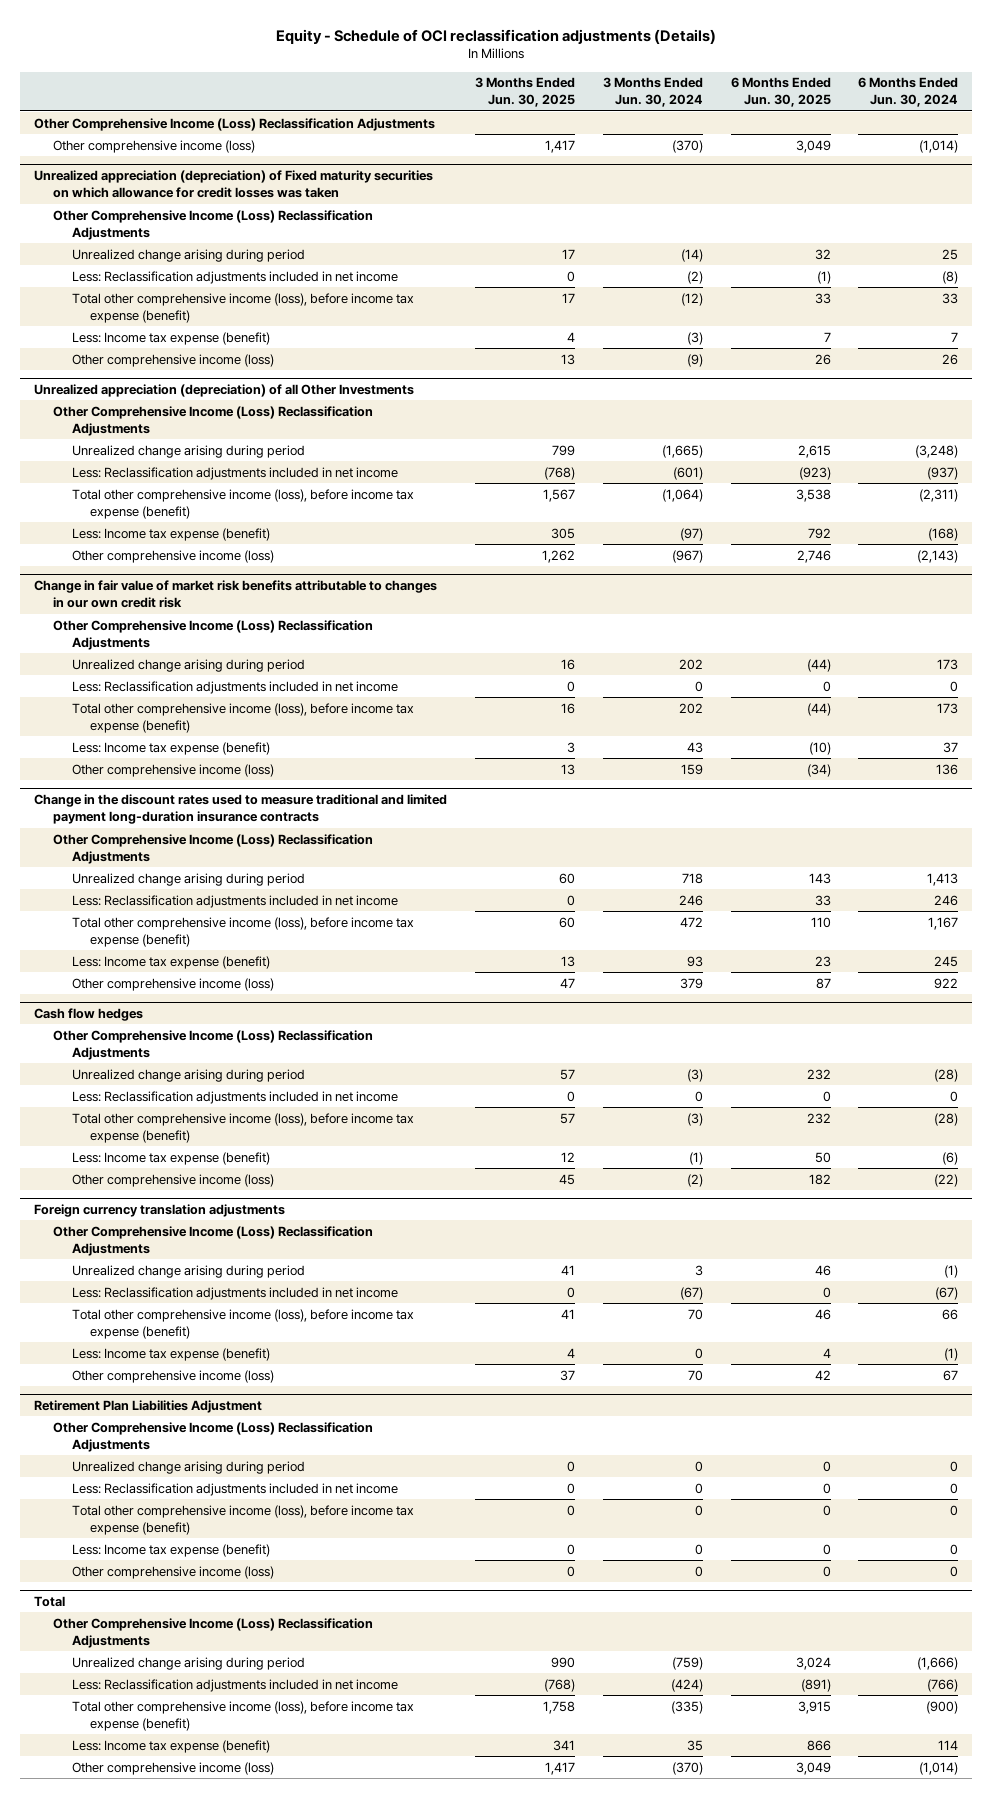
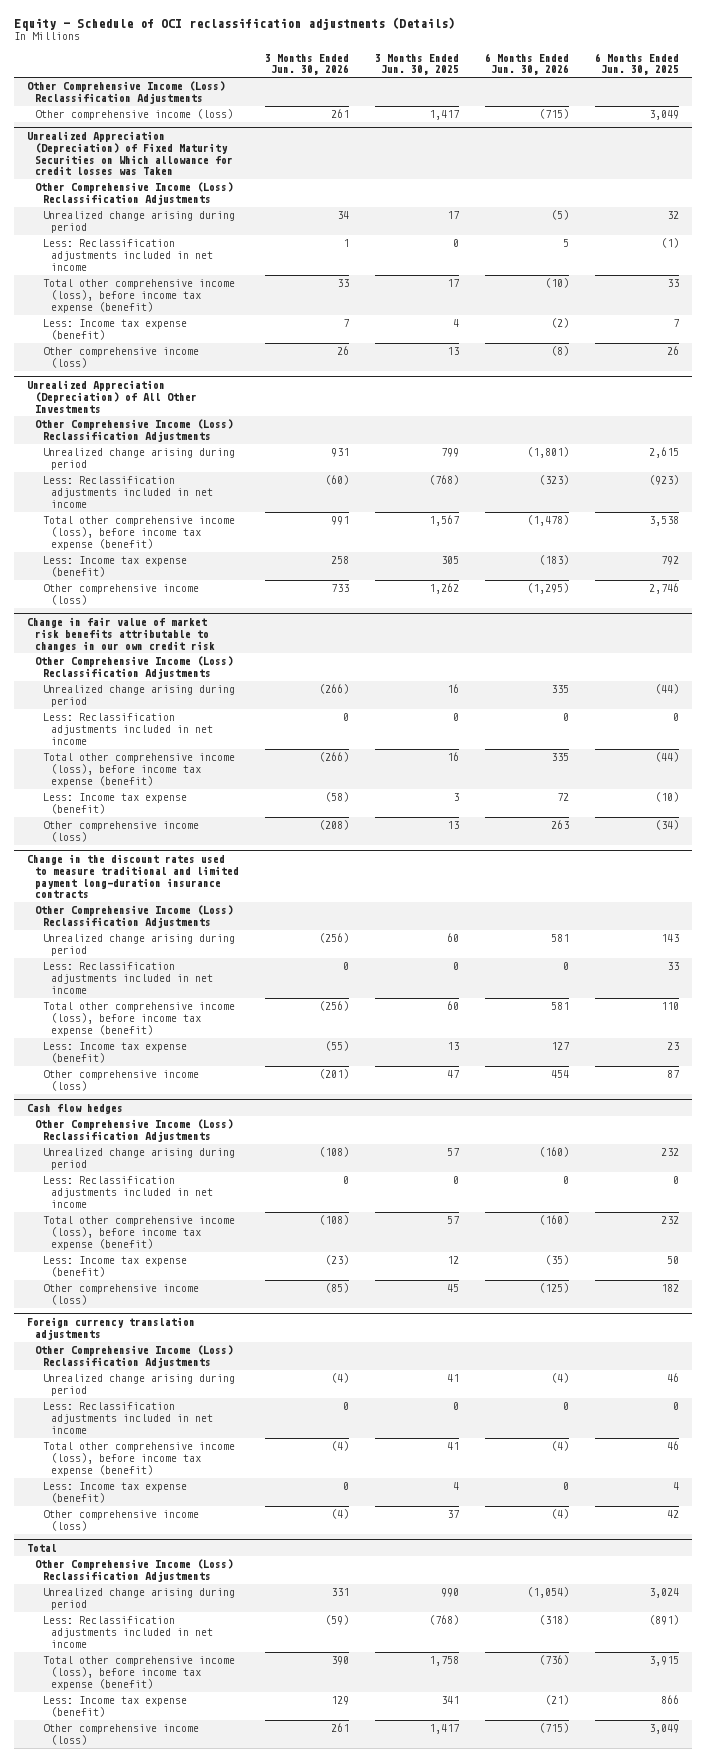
- | 3 Months Ended Jun. 30, 2025 | 3 Months Ended Jun. 30, 2024 | 6 Months Ended Jun. 30, 2025 | 6 Months Ended Jun. 30, 2024
+ | 3 Months Ended Jun. 30, 2026 | 3 Months Ended Jun. 30, 2025 | 6 Months Ended Jun. 30, 2026 | 6 Months Ended Jun. 30, 2025
- Unrealized appreciation (depreciation) of Fixed maturity securities on which allowance for credit losses was taken
+ Unrealized Appreciation (Depreciation) of Fixed Maturity Securities on Which allowance for credit losses was Taken
- Unrealized appreciation (depreciation) of all Other Investments
+ Unrealized Appreciation (Depreciation) of All Other Investments
- Retirement Plan Liabilities Adjustment
- Other Comprehensive Income (Loss) Reclassification Adjustments
- Unrealized change arising during period | 0 | 0 | 0 | 0
- Less: Reclassification adjustments included in net income | 0 | 0 | 0 | 0
- Total other comprehensive income (loss), before income tax expense (benefit) | 0 | 0 | 0 | 0
- Less: Income tax expense (benefit) | 0 | 0 | 0 | 0
- Other comprehensive income (loss) | 0 | 0 | 0 | 0

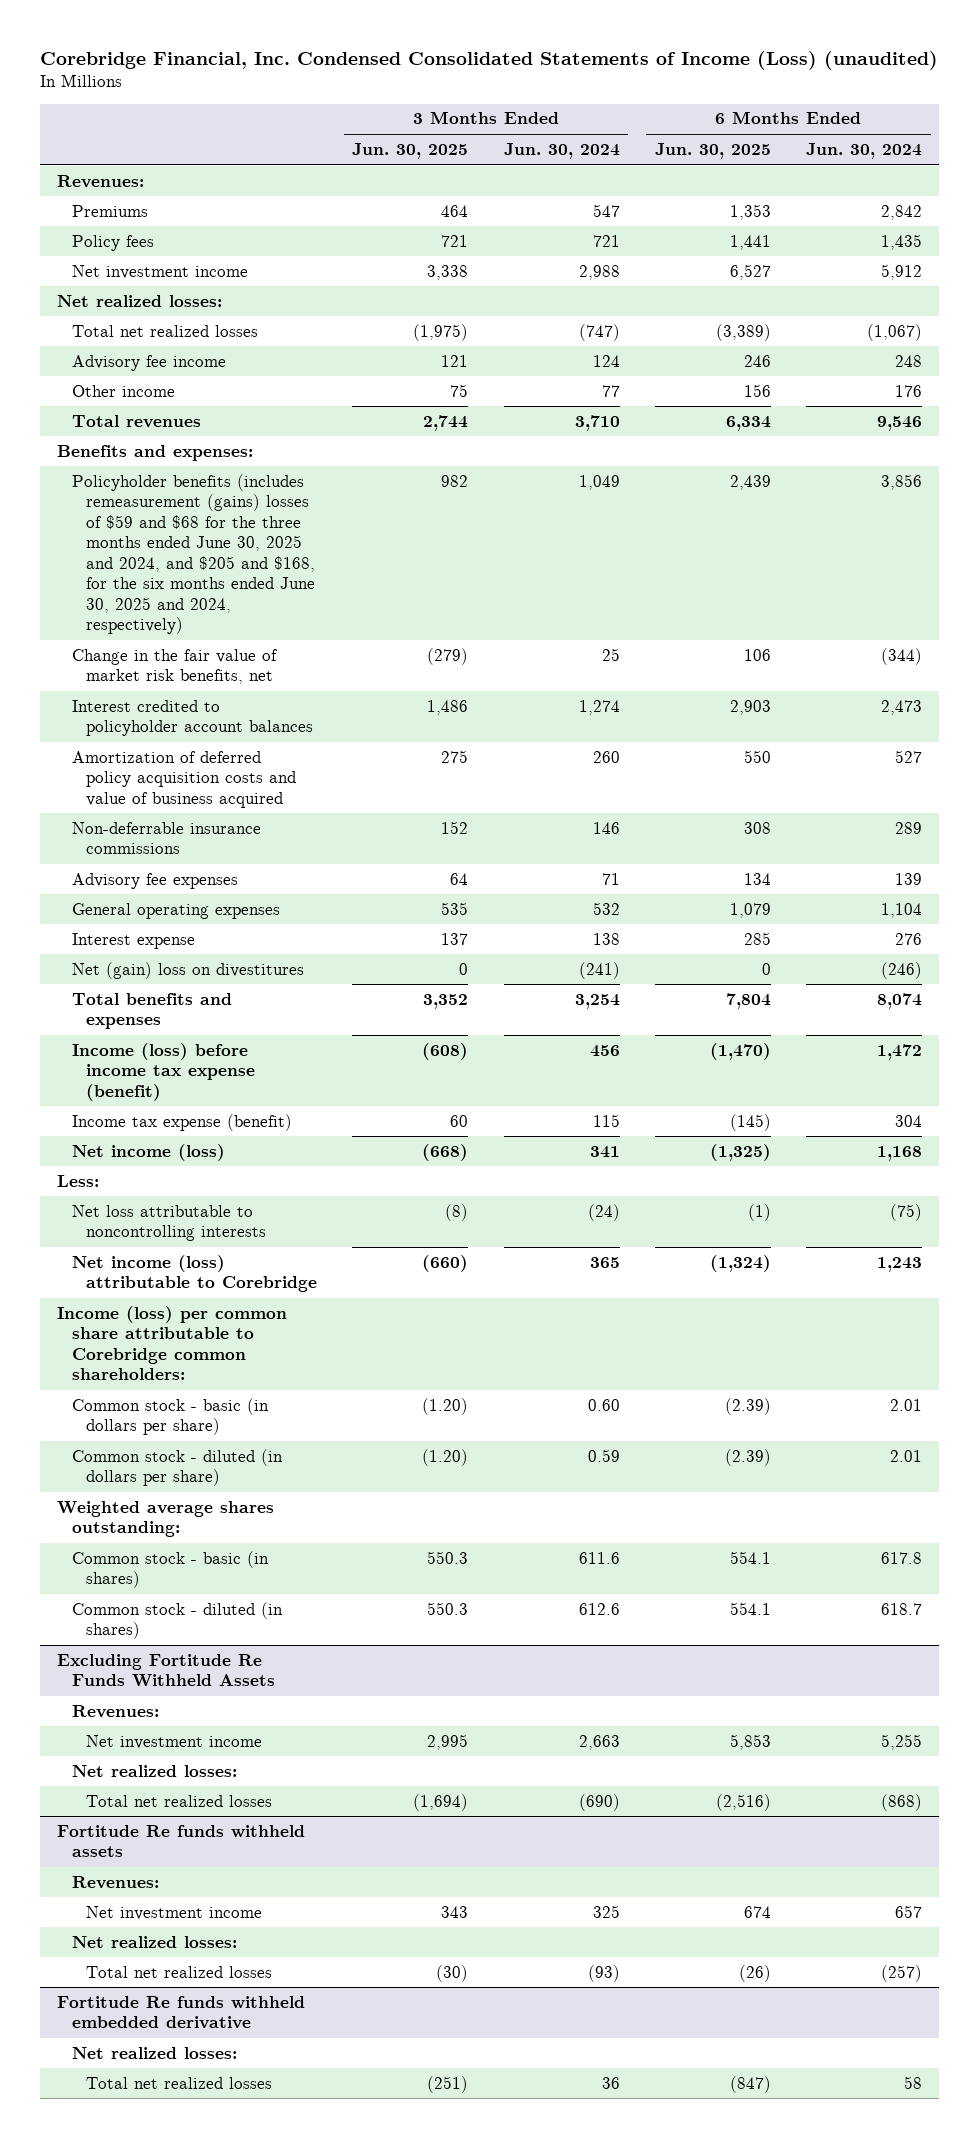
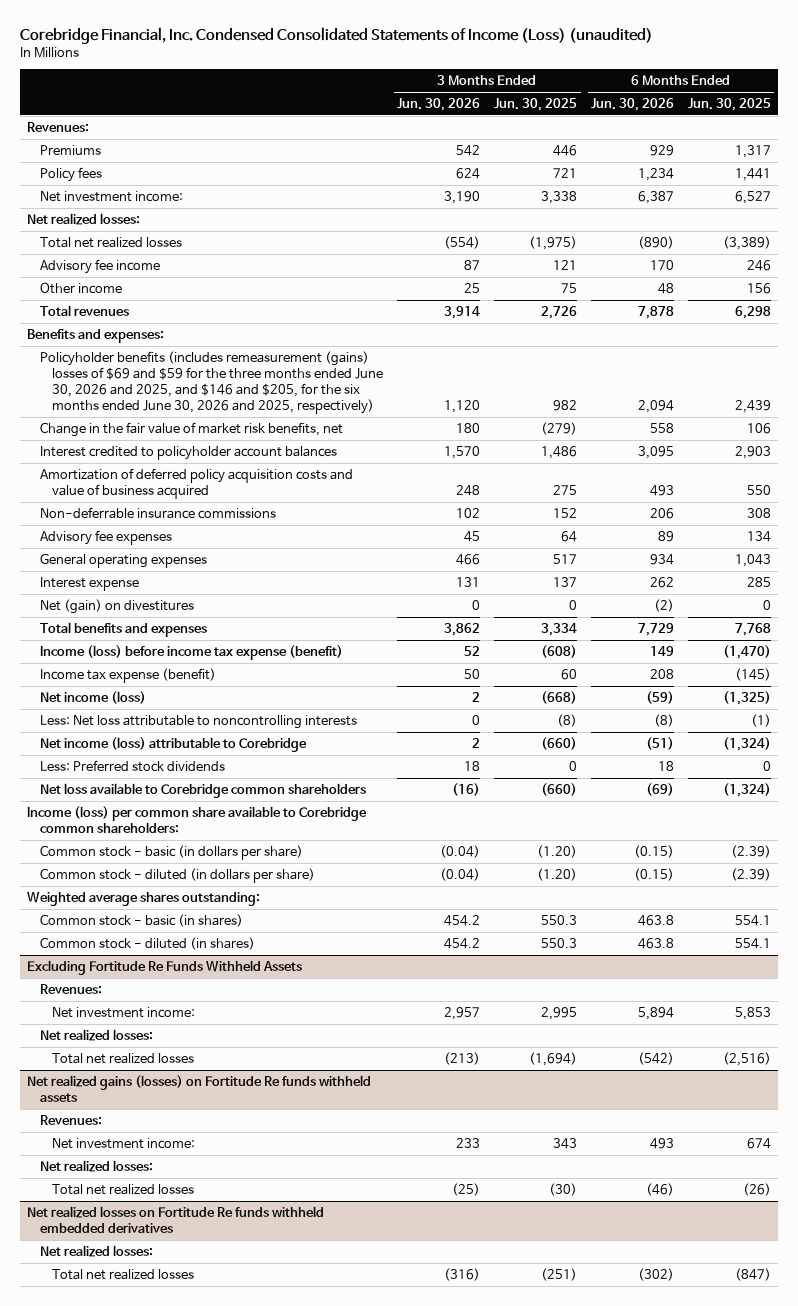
- | 3 Months Ended Jun. 30, 2025 | 3 Months Ended Jun. 30, 2024 | 6 Months Ended Jun. 30, 2025 | 6 Months Ended Jun. 30, 2024
+ | 3 Months Ended Jun. 30, 2026 | 3 Months Ended Jun. 30, 2025 | 6 Months Ended Jun. 30, 2026 | 6 Months Ended Jun. 30, 2025
- Premiums | 464 | 547 | 1,353 | 2,842
+ Premiums | 542 | 446 | 929 | 1,317
- Net investment income | 3,338 | 2,988 | 6,527 | 5,912
+ Net investment income: | 3,190 | 3,338 | 6,387 | 6,527
- Total revenues | 2,744 | 3,710 | 6,334 | 9,546
+ Total revenues | 3,914 | 2,726 | 7,878 | 6,298
- Policyholder benefits (includes remeasurement (gains) losses of $59 and $68 for the three months ended June 30, 2025 and 2024, and $205 and $168, for the six months ended June 30, 2025 and 2024, respectively) | 982 | 1,049 | 2,439 | 3,856
+ Policyholder benefits (includes remeasurement (gains) losses of $69 and $59 for the three months ended June 30, 2026 and 2025, and $146 and $205, for the six months ended June 30, 2026 and 2025, respectively) | 1,120 | 982 | 2,094 | 2,439
- General operating expenses | 535 | 532 | 1,079 | 1,104
+ General operating expenses | 466 | 517 | 934 | 1,043
- Net (gain) loss on divestitures | 0 | (241) | 0 | (246)
- Total benefits and expenses | 3,352 | 3,254 | 7,804 | 8,074
+ Net (gain) on divestitures | 0 | 0 | (2) | 0
+ Total benefits and expenses | 3,862 | 3,334 | 7,729 | 7,768
- Less:
- Net loss attributable to noncontrolling interests | (8) | (24) | (1) | (75)
+ Less: Net loss attributable to noncontrolling interests | 0 | (8) | (8) | (1)
- Income (loss) per common share attributable to Corebridge common shareholders:
+ Less: Preferred stock dividends | 18 | 0 | 18 | 0
+ Net loss available to Corebridge common shareholders | (16) | (660) | (69) | (1,324)
+ Income (loss) per common share available to Corebridge common shareholders:
@ Excluding Fortitude Re Funds Withheld Assets
- Net investment income | 2,995 | 2,663 | 5,853 | 5,255
+ Net investment income: | 2,957 | 2,995 | 5,894 | 5,853
- Fortitude Re funds withheld assets
+ Net realized gains (losses) on Fortitude Re funds withheld assets
- Net investment income | 343 | 325 | 674 | 657
+ Net investment income: | 233 | 343 | 493 | 674
- Fortitude Re funds withheld embedded derivative
+ Net realized losses on Fortitude Re funds withheld embedded derivatives

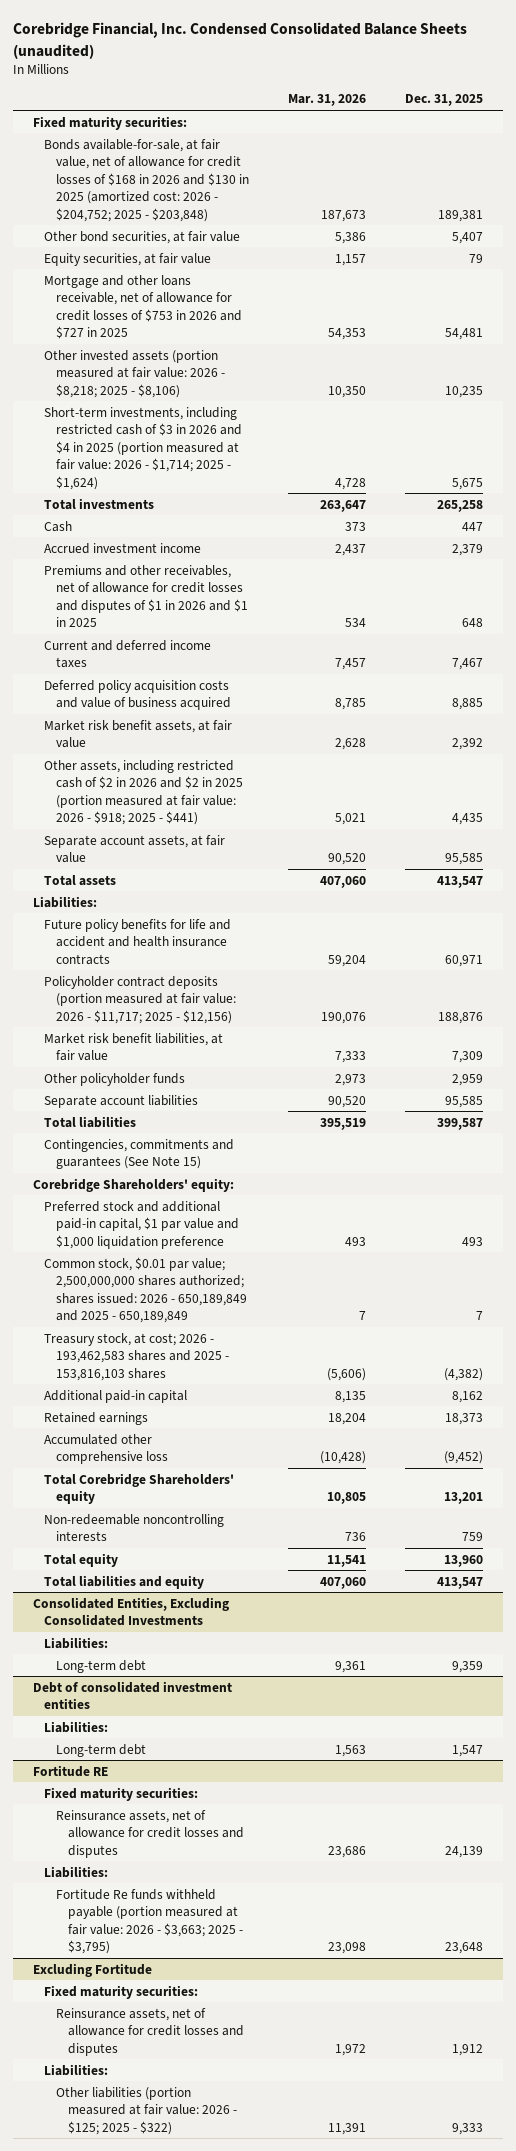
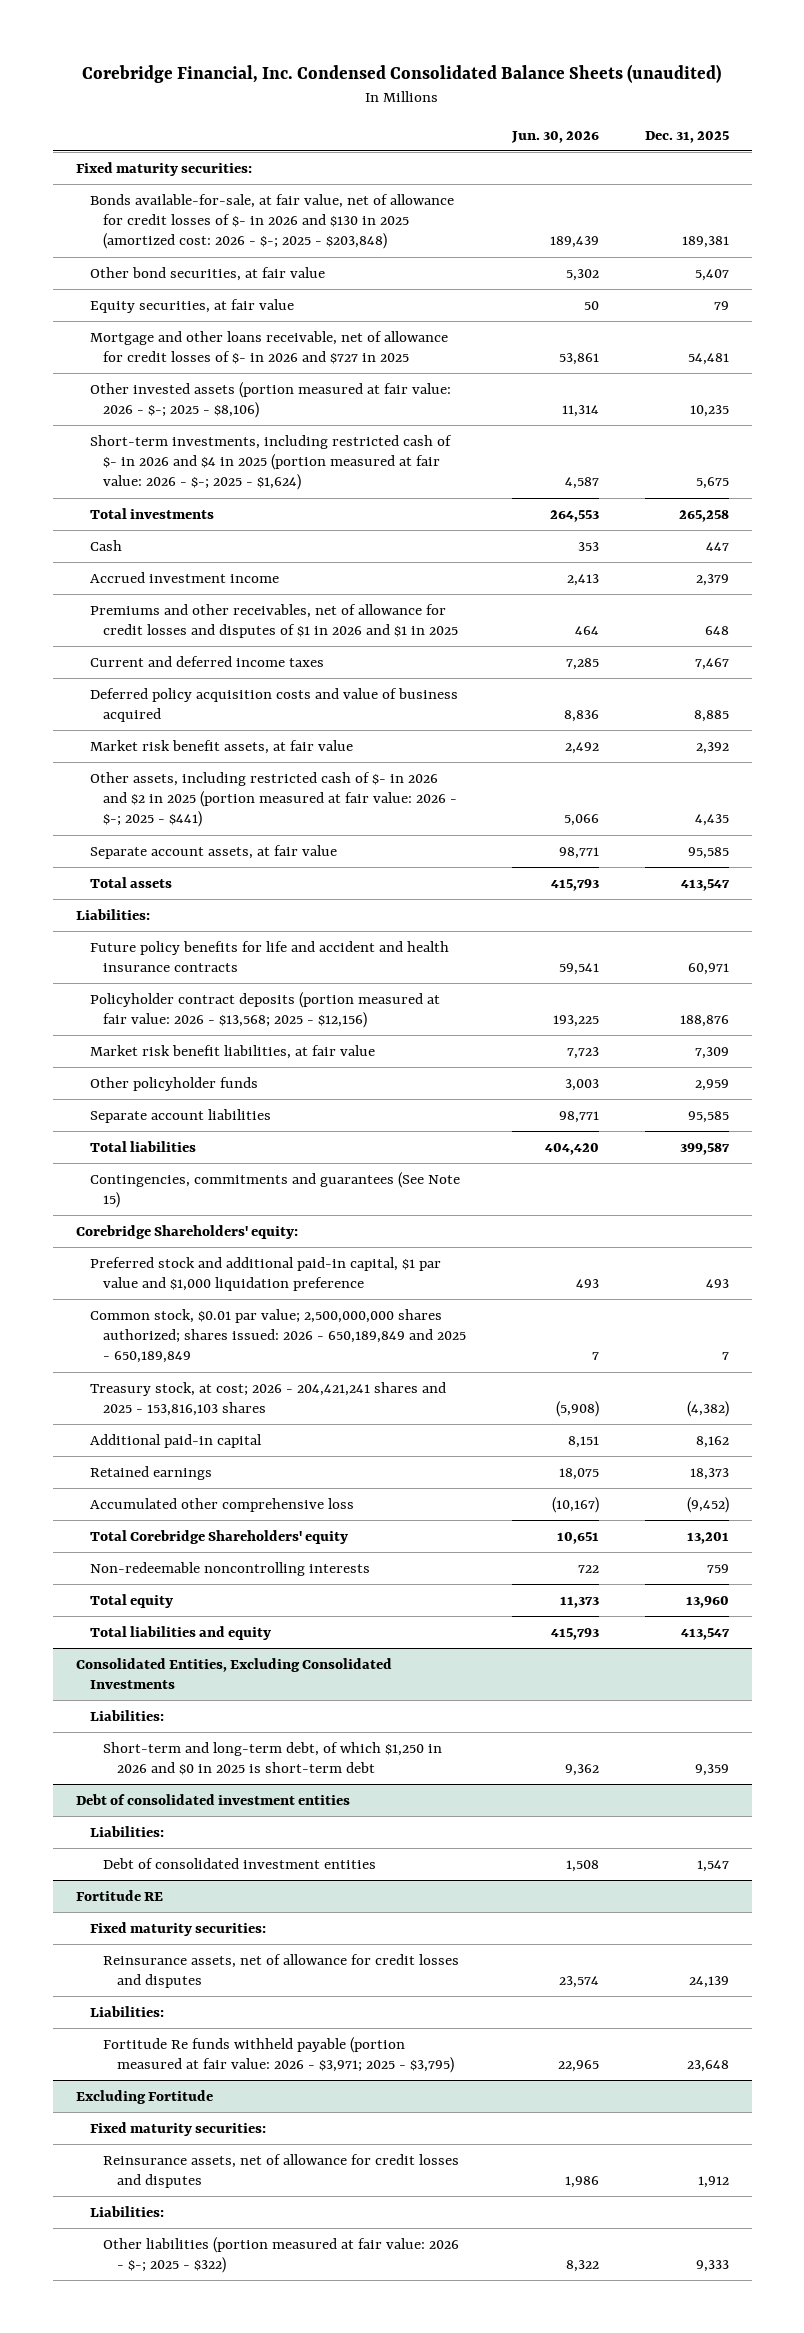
- | Mar. 31, 2026 | Dec. 31, 2025
+ | Jun. 30, 2026 | Dec. 31, 2025
- Bonds available-for-sale, at fair value, net of allowance for credit losses of $168 in 2026 and $130 in 2025 (amortized cost: 2026 - $204,752; 2025 - $203,848) | 187,673 | 189,381
+ Bonds available-for-sale, at fair value, net of allowance for credit losses of $- in 2026 and $130 in 2025 (amortized cost: 2026 - $-; 2025 - $203,848) | 189,439 | 189,381
- Mortgage and other loans receivable, net of allowance for credit losses of $753 in 2026 and $727 in 2025 | 54,353 | 54,481
- Other invested assets (portion measured at fair value: 2026 - $8,218; 2025 - $8,106) | 10,350 | 10,235
- Short-term investments, including restricted cash of $3 in 2026 and $4 in 2025 (portion measured at fair value: 2026 - $1,714; 2025 - $1,624) | 4,728 | 5,675
+ Mortgage and other loans receivable, net of allowance for credit losses of $- in 2026 and $727 in 2025 | 53,861 | 54,481
+ Other invested assets (portion measured at fair value: 2026 - $-; 2025 - $8,106) | 11,314 | 10,235
+ Short-term investments, including restricted cash of $- in 2026 and $4 in 2025 (portion measured at fair value: 2026 - $-; 2025 - $1,624) | 4,587 | 5,675
- Other assets, including restricted cash of $2 in 2026 and $2 in 2025 (portion measured at fair value: 2026 - $918; 2025 - $441) | 5,021 | 4,435
+ Other assets, including restricted cash of $- in 2026 and $2 in 2025 (portion measured at fair value: 2026 - $-; 2025 - $441) | 5,066 | 4,435
- Policyholder contract deposits (portion measured at fair value: 2026 - $11,717; 2025 - $12,156) | 190,076 | 188,876
+ Policyholder contract deposits (portion measured at fair value: 2026 - $13,568; 2025 - $12,156) | 193,225 | 188,876
- Treasury stock, at cost; 2026 - 193,462,583 shares and 2025 - 153,816,103 shares | (5,606) | (4,382)
+ Treasury stock, at cost; 2026 - 204,421,241 shares and 2025 - 153,816,103 shares | (5,908) | (4,382)
@ Consolidated Entities, Excluding Consolidated Investments
- Long-term debt | 9,361 | 9,359
+ Short-term and long-term debt, of which $1,250 in 2026 and $0 in 2025 is short-term debt | 9,362 | 9,359
@ Debt of consolidated investment entities
- Long-term debt | 1,563 | 1,547
+ Debt of consolidated investment entities | 1,508 | 1,547
@ Fortitude RE
- Fortitude Re funds withheld payable (portion measured at fair value: 2026 - $3,663; 2025 - $3,795) | 23,098 | 23,648
+ Fortitude Re funds withheld payable (portion measured at fair value: 2026 - $3,971; 2025 - $3,795) | 22,965 | 23,648
@ Excluding Fortitude
- Other liabilities (portion measured at fair value: 2026 - $125; 2025 - $322) | 11,391 | 9,333
+ Other liabilities (portion measured at fair value: 2026 - $-; 2025 - $322) | 8,322 | 9,333

